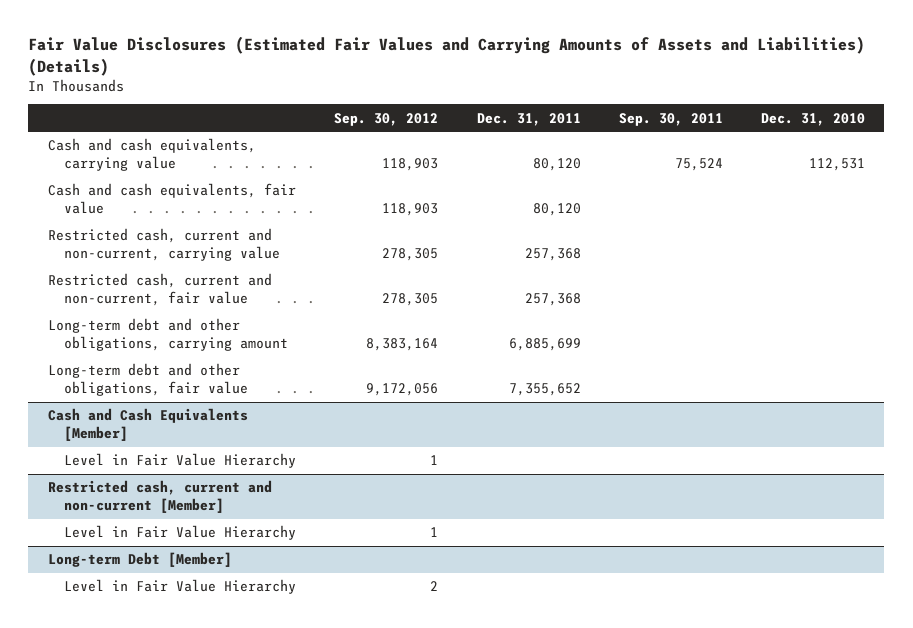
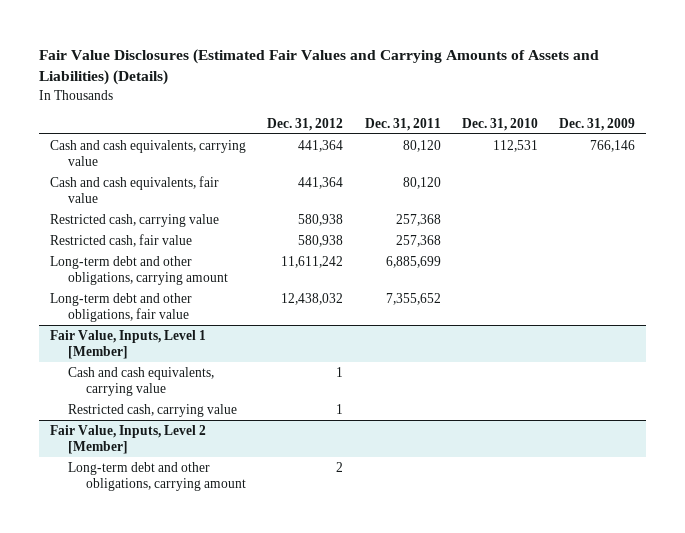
- | Sep. 30, 2012 | Dec. 31, 2011 | Sep. 30, 2011 | Dec. 31, 2010
+ | Dec. 31, 2012 | Dec. 31, 2011 | Dec. 31, 2010 | Dec. 31, 2009
- Restricted cash, current and non-current, carrying value | 278,305 | 257,368 | |
- Restricted cash, current and non-current, fair value | 278,305 | 257,368 | |
+ Restricted cash, carrying value | 580,938 | 257,368 | |
+ Restricted cash, fair value | 580,938 | 257,368 | |
- Cash and Cash Equivalents [Member]
- Level in Fair Value Hierarchy | 1 | | |
- Restricted cash, current and non-current [Member]
- Level in Fair Value Hierarchy | 1 | | |
- Long-term Debt [Member]
- Level in Fair Value Hierarchy | 2 | | |
+ Fair Value, Inputs, Level 1 [Member]
+ Cash and cash equivalents, carrying value | 1 | | |
+ Restricted cash, carrying value | 1 | | |
+ Fair Value, Inputs, Level 2 [Member]
+ Long-term debt and other obligations, carrying amount | 2 | | |

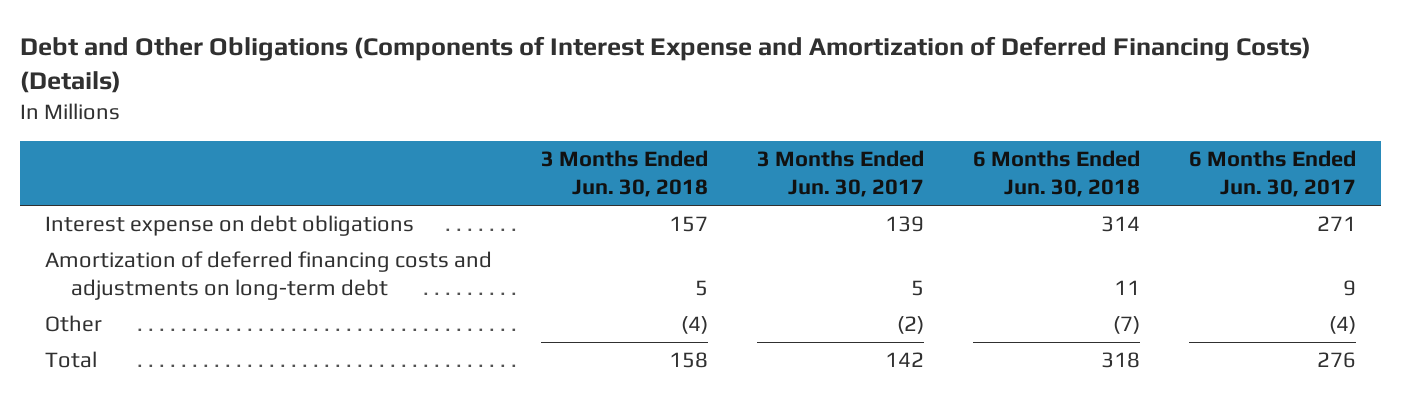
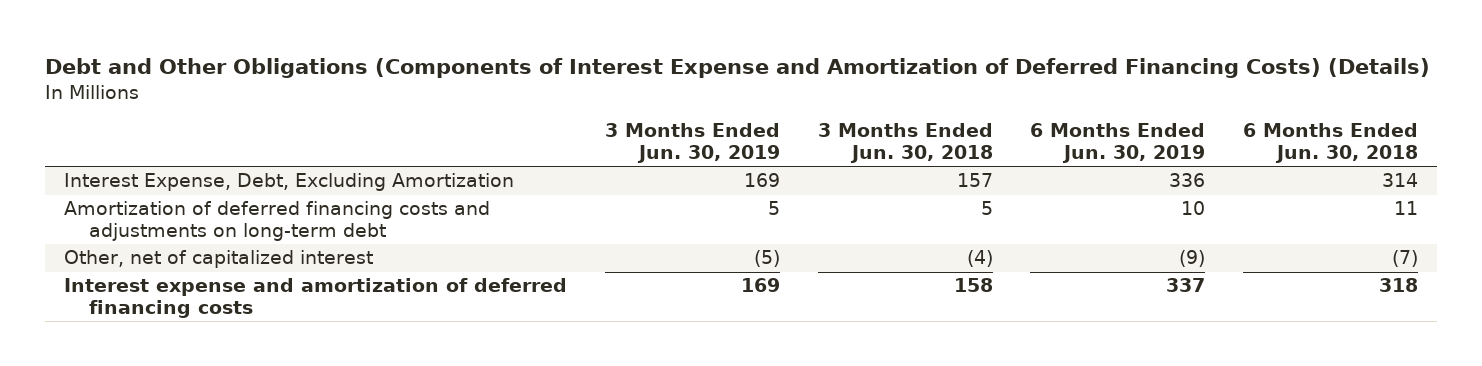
- | 3 Months Ended Jun. 30, 2018 | 3 Months Ended Jun. 30, 2017 | 6 Months Ended Jun. 30, 2018 | 6 Months Ended Jun. 30, 2017
+ | 3 Months Ended Jun. 30, 2019 | 3 Months Ended Jun. 30, 2018 | 6 Months Ended Jun. 30, 2019 | 6 Months Ended Jun. 30, 2018
- Interest expense on debt obligations | 157 | 139 | 314 | 271
+ Interest Expense, Debt, Excluding Amortization | 169 | 157 | 336 | 314
- Other | (4) | (2) | (7) | (4)
- Total | 158 | 142 | 318 | 276
+ Other, net of capitalized interest | (5) | (4) | (9) | (7)
+ Interest expense and amortization of deferred financing costs | 169 | 158 | 337 | 318

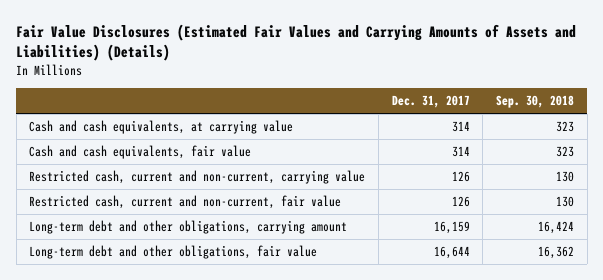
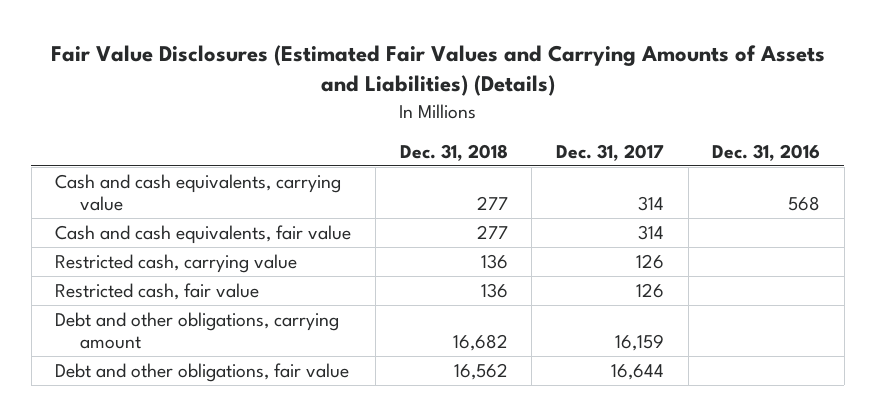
- | Dec. 31, 2017 | Sep. 30, 2018
+ | Dec. 31, 2018 | Dec. 31, 2017 | Dec. 31, 2016
- Cash and cash equivalents, at carrying value | 314 | 323
+ Cash and cash equivalents, carrying value | 277 | 314 | 568
- Restricted cash, current and non-current, carrying value | 126 | 130
- Restricted cash, current and non-current, fair value | 126 | 130
- Long-term debt and other obligations, carrying amount | 16,159 | 16,424
- Long-term debt and other obligations, fair value | 16,644 | 16,362
+ Restricted cash, carrying value | 136 | 126 |
+ Restricted cash, fair value | 136 | 126 |
+ Debt and other obligations, carrying amount | 16,682 | 16,159 |
+ Debt and other obligations, fair value | 16,562 | 16,644 |

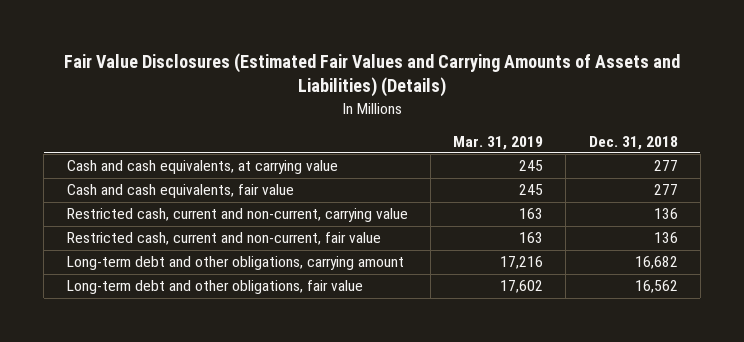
- | Dec. 31, 2018 | Dec. 31, 2017 | Dec. 31, 2016
+ | Mar. 31, 2019 | Dec. 31, 2018
- Cash and cash equivalents, carrying value | 277 | 314 | 568
+ Cash and cash equivalents, at carrying value | 245 | 277
- Restricted cash, carrying value | 136 | 126 |
- Restricted cash, fair value | 136 | 126 |
- Debt and other obligations, carrying amount | 16,682 | 16,159 |
- Debt and other obligations, fair value | 16,562 | 16,644 |
+ Restricted cash, current and non-current, carrying value | 163 | 136
+ Restricted cash, current and non-current, fair value | 163 | 136
+ Long-term debt and other obligations, carrying amount | 17,216 | 16,682
+ Long-term debt and other obligations, fair value | 17,602 | 16,562

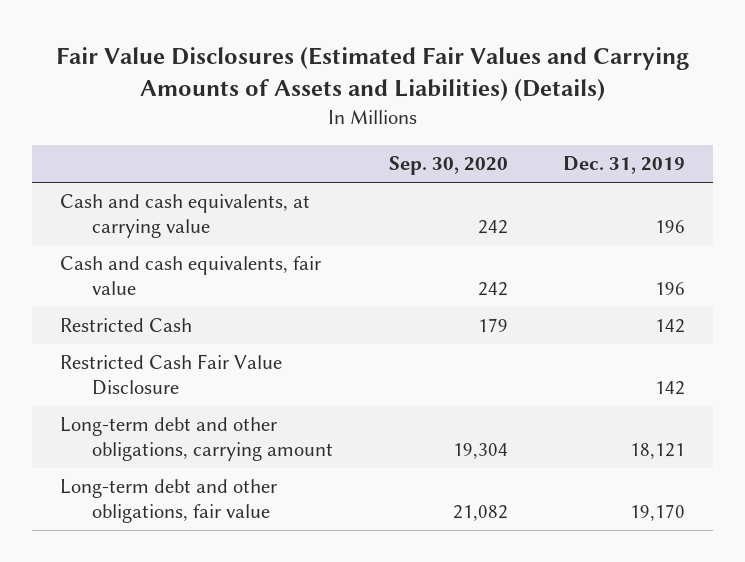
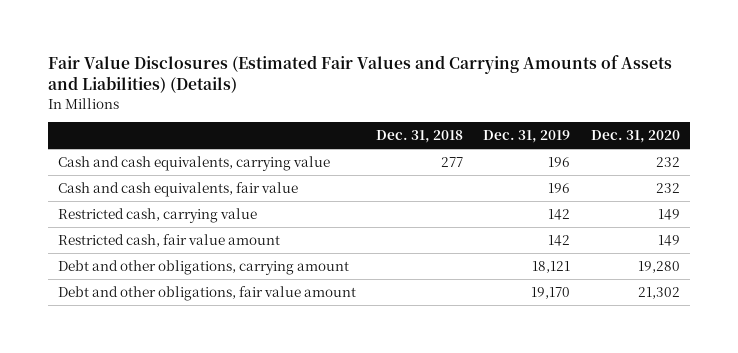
- | Sep. 30, 2020 | Dec. 31, 2019
+ | Dec. 31, 2018 | Dec. 31, 2019 | Dec. 31, 2020
- Cash and cash equivalents, at carrying value | 242 | 196
+ Cash and cash equivalents, carrying value | 277 | 196 | 232
- Restricted Cash | 179 | 142
- Restricted Cash Fair Value Disclosure | | 142
- Long-term debt and other obligations, carrying amount | 19,304 | 18,121
- Long-term debt and other obligations, fair value | 21,082 | 19,170
+ Restricted cash, carrying value | | 142 | 149
+ Restricted cash, fair value amount | | 142 | 149
+ Debt and other obligations, carrying amount | | 18,121 | 19,280
+ Debt and other obligations, fair value amount | | 19,170 | 21,302

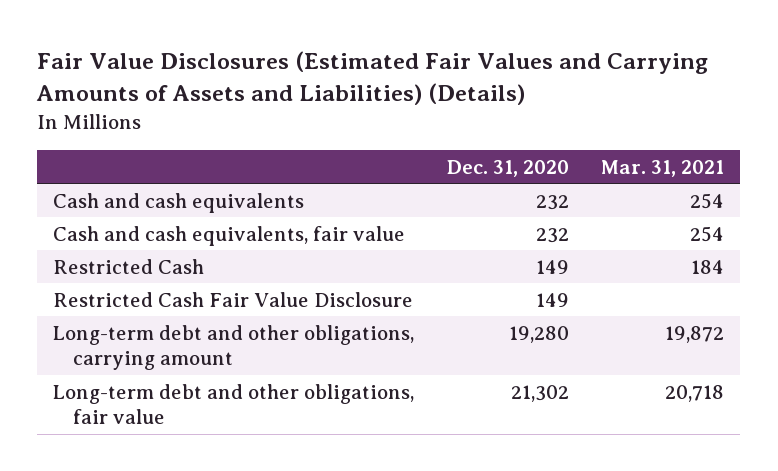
- | Dec. 31, 2018 | Dec. 31, 2019 | Dec. 31, 2020
+ | Dec. 31, 2020 | Mar. 31, 2021
- Cash and cash equivalents, carrying value | 277 | 196 | 232
+ Cash and cash equivalents | 232 | 254
- Restricted cash, carrying value | | 142 | 149
- Restricted cash, fair value amount | | 142 | 149
- Debt and other obligations, carrying amount | | 18,121 | 19,280
- Debt and other obligations, fair value amount | | 19,170 | 21,302
+ Restricted Cash | 149 | 184
+ Restricted Cash Fair Value Disclosure | 149 |
+ Long-term debt and other obligations, carrying amount | 19,280 | 19,872
+ Long-term debt and other obligations, fair value | 21,302 | 20,718

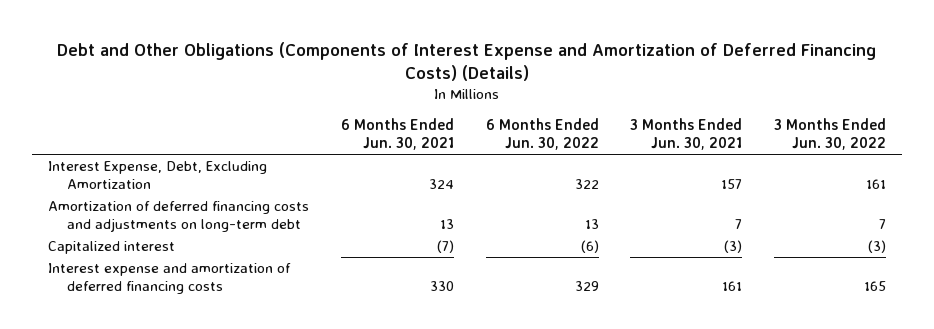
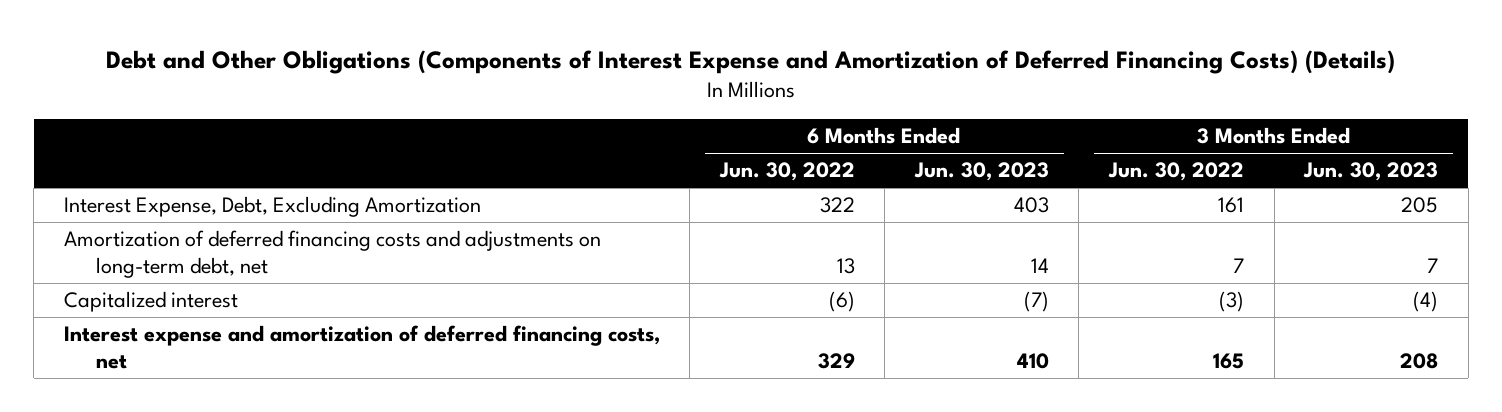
- | 6 Months Ended Jun. 30, 2021 | 6 Months Ended Jun. 30, 2022 | 3 Months Ended Jun. 30, 2021 | 3 Months Ended Jun. 30, 2022
+ | 6 Months Ended Jun. 30, 2022 | 6 Months Ended Jun. 30, 2023 | 3 Months Ended Jun. 30, 2022 | 3 Months Ended Jun. 30, 2023
- Amortization of deferred financing costs and adjustments on long-term debt | 13 | 13 | 7 | 7
+ Amortization of deferred financing costs and adjustments on long-term debt, net | 13 | 14 | 7 | 7
- Interest expense and amortization of deferred financing costs | 330 | 329 | 161 | 165
+ Interest expense and amortization of deferred financing costs, net | 329 | 410 | 165 | 208

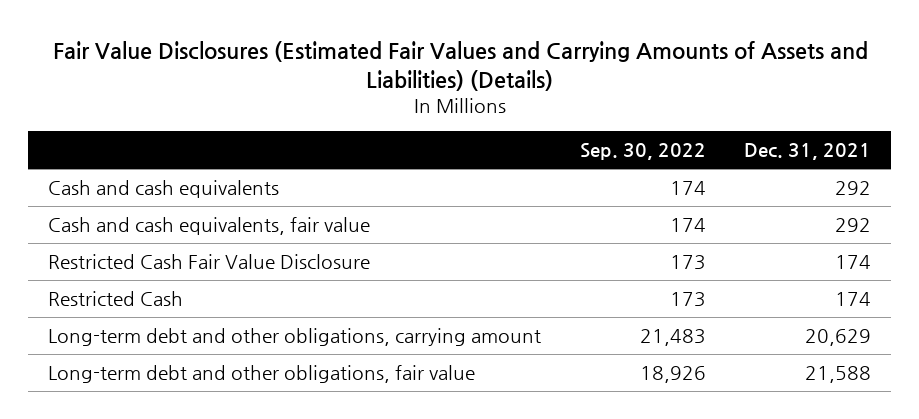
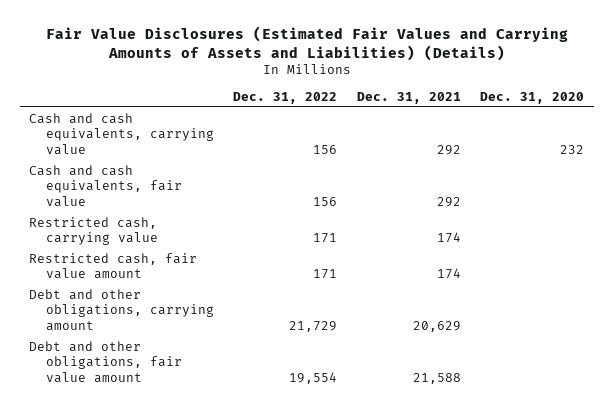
- | Sep. 30, 2022 | Dec. 31, 2021
+ | Dec. 31, 2022 | Dec. 31, 2021 | Dec. 31, 2020
- Cash and cash equivalents | 174 | 292
+ Cash and cash equivalents, carrying value | 156 | 292 | 232
- Restricted Cash Fair Value Disclosure | 173 | 174
- Restricted Cash | 173 | 174
- Long-term debt and other obligations, carrying amount | 21,483 | 20,629
- Long-term debt and other obligations, fair value | 18,926 | 21,588
+ Restricted cash, carrying value | 171 | 174 |
+ Restricted cash, fair value amount | 171 | 174 |
+ Debt and other obligations, carrying amount | 21,729 | 20,629 |
+ Debt and other obligations, fair value amount | 19,554 | 21,588 |

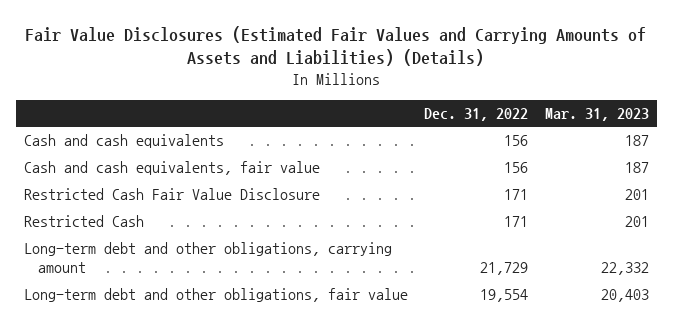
- | Dec. 31, 2022 | Dec. 31, 2021 | Dec. 31, 2020
+ | Dec. 31, 2022 | Mar. 31, 2023
- Cash and cash equivalents, carrying value | 156 | 292 | 232
+ Cash and cash equivalents | 156 | 187
- Restricted cash, carrying value | 171 | 174 |
- Restricted cash, fair value amount | 171 | 174 |
- Debt and other obligations, carrying amount | 21,729 | 20,629 |
- Debt and other obligations, fair value amount | 19,554 | 21,588 |
+ Restricted Cash Fair Value Disclosure | 171 | 201
+ Restricted Cash | 171 | 201
+ Long-term debt and other obligations, carrying amount | 21,729 | 22,332
+ Long-term debt and other obligations, fair value | 19,554 | 20,403

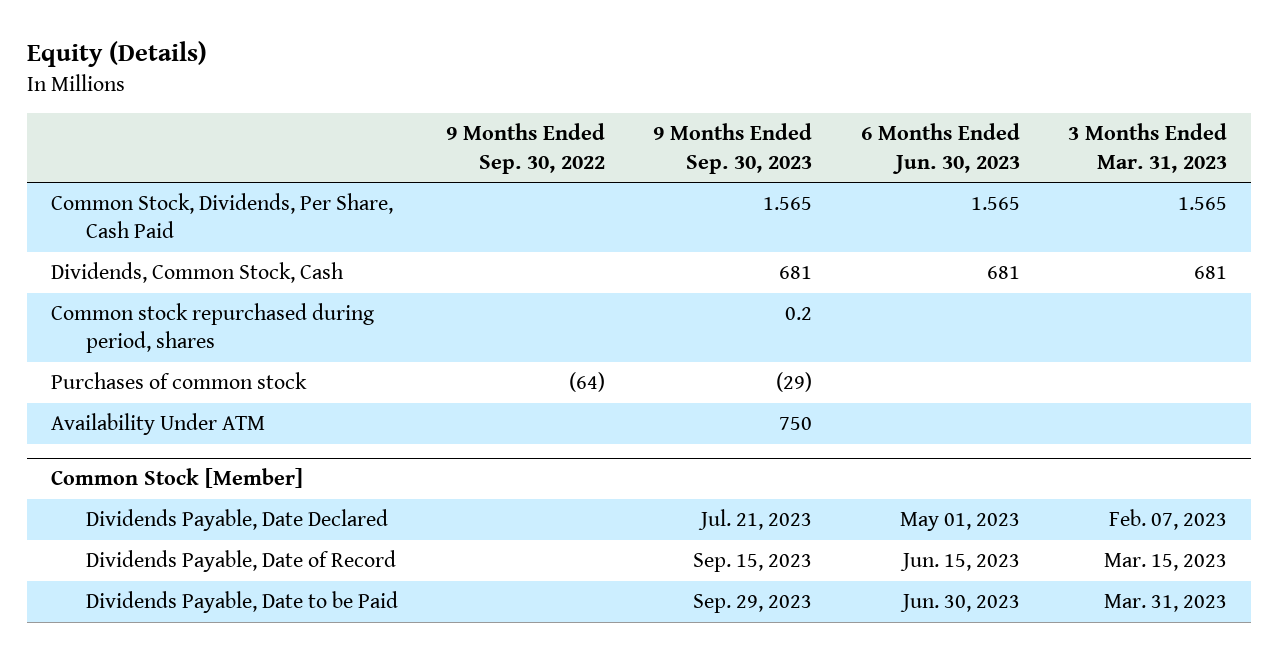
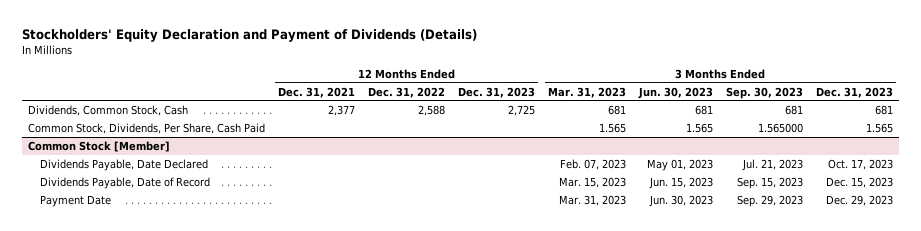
- Equity (Details)
+ Stockholders' Equity Declaration and Payment of Dividends (Details)
- | 9 Months Ended Sep. 30, 2022 | 9 Months Ended Sep. 30, 2023 | 6 Months Ended Jun. 30, 2023 | 3 Months Ended Mar. 31, 2023
+ | 12 Months Ended Dec. 31, 2021 | 12 Months Ended Dec. 31, 2022 | 12 Months Ended Dec. 31, 2023 | 3 Months Ended Mar. 31, 2023 | 3 Months Ended Jun. 30, 2023 | 3 Months Ended Sep. 30, 2023 | 3 Months Ended Dec. 31, 2023
- Common stock repurchased during period, shares | | 0.2 | |
- Purchases of common stock | (64) | (29) | |
- Availability Under ATM | | 750 | |
moved down: Common Stock, Dividends, Per Share, Cash Paid | | | | 1.565 | 1.565 | 1.565000 | 1.565
@ Common Stock [Member]
- Dividends Payable, Date to be Paid | | Sep. 29, 2023 | Jun. 30, 2023 | Mar. 31, 2023
+ Payment Date | | | | Mar. 31, 2023 | Jun. 30, 2023 | Sep. 29, 2023 | Dec. 29, 2023

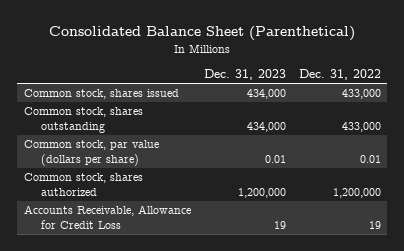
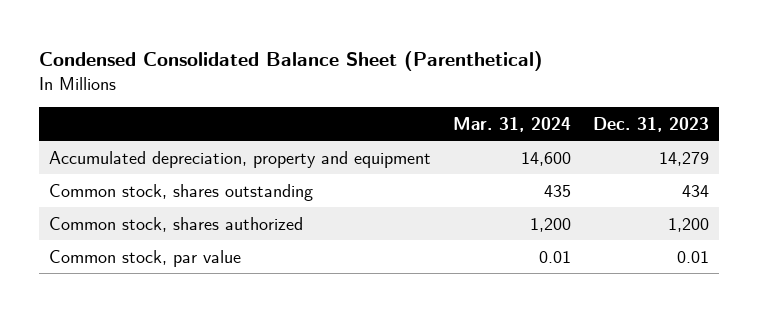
- Consolidated Balance Sheet (Parenthetical)
+ Condensed Consolidated Balance Sheet (Parenthetical)
- | Dec. 31, 2023 | Dec. 31, 2022
+ | Mar. 31, 2024 | Dec. 31, 2023
- Common stock, shares issued | 434,000 | 433,000
- Common stock, shares outstanding | 434,000 | 433,000
- Common stock, par value (dollars per share) | 0.01 | 0.01
- Common stock, shares authorized | 1,200,000 | 1,200,000
- Accounts Receivable, Allowance for Credit Loss | 19 | 19
+ Accumulated depreciation, property and equipment | 14,600 | 14,279
+ Common stock, shares outstanding | 435 | 434
+ Common stock, shares authorized | 1,200 | 1,200
+ Common stock, par value | 0.01 | 0.01

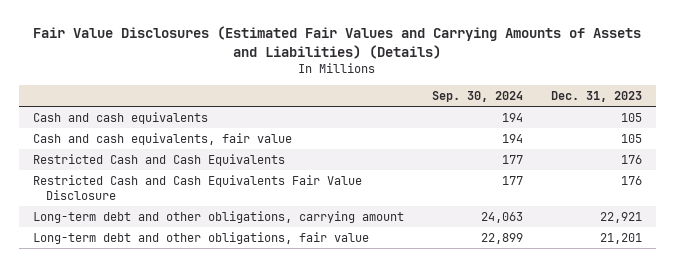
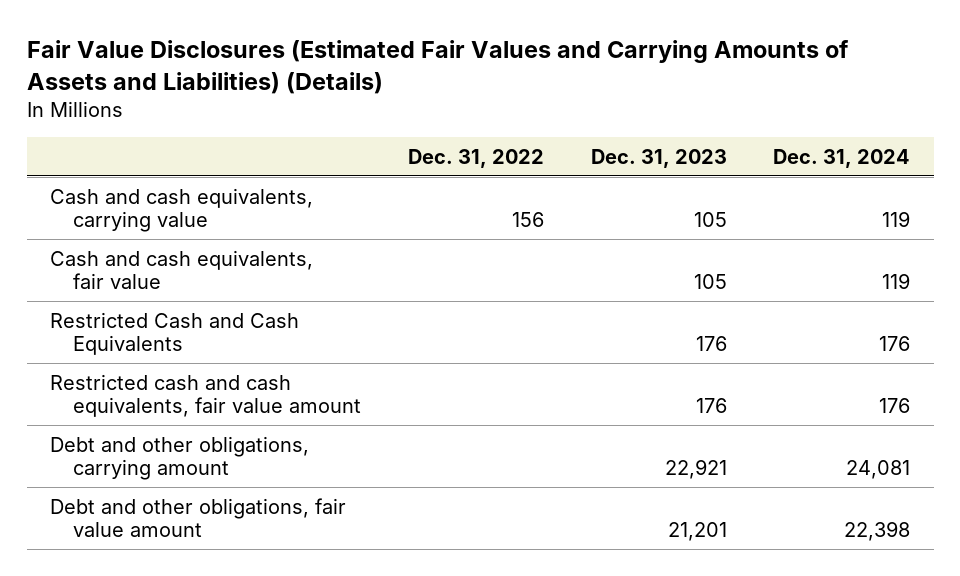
- | Sep. 30, 2024 | Dec. 31, 2023
+ | Dec. 31, 2022 | Dec. 31, 2023 | Dec. 31, 2024
- Cash and cash equivalents | 194 | 105
+ Cash and cash equivalents, carrying value | 156 | 105 | 119
- Restricted Cash and Cash Equivalents Fair Value Disclosure | 177 | 176
- Long-term debt and other obligations, carrying amount | 24,063 | 22,921
- Long-term debt and other obligations, fair value | 22,899 | 21,201
+ Restricted cash and cash equivalents, fair value amount | | 176 | 176
+ Debt and other obligations, carrying amount | | 22,921 | 24,081
+ Debt and other obligations, fair value amount | | 21,201 | 22,398

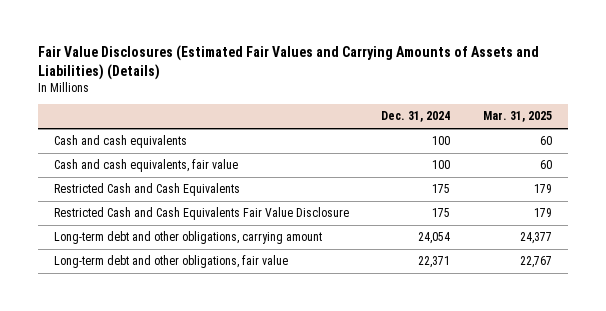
- | Dec. 31, 2022 | Dec. 31, 2023 | Dec. 31, 2024
+ | Dec. 31, 2024 | Mar. 31, 2025
- Cash and cash equivalents, carrying value | 156 | 105 | 119
- Cash and cash equivalents, fair value | | 105 | 119
- Restricted Cash and Cash Equivalents | | 176 | 176
- Restricted cash and cash equivalents, fair value amount | | 176 | 176
- Debt and other obligations, carrying amount | | 22,921 | 24,081
- Debt and other obligations, fair value amount | | 21,201 | 22,398
+ Cash and cash equivalents | 100 | 60
+ Cash and cash equivalents, fair value | 100 | 60
+ Restricted Cash and Cash Equivalents | 175 | 179
+ Restricted Cash and Cash Equivalents Fair Value Disclosure | 175 | 179
+ Long-term debt and other obligations, carrying amount | 24,054 | 24,377
+ Long-term debt and other obligations, fair value | 22,371 | 22,767

